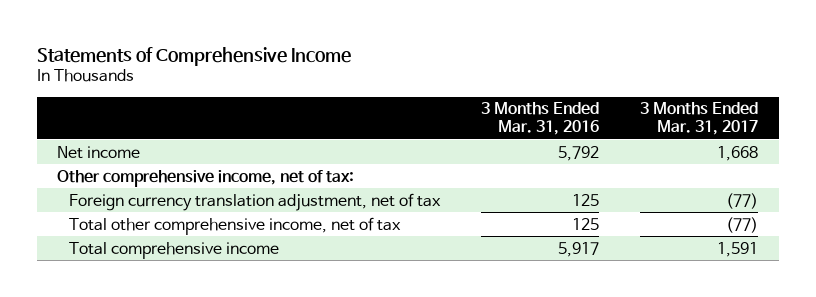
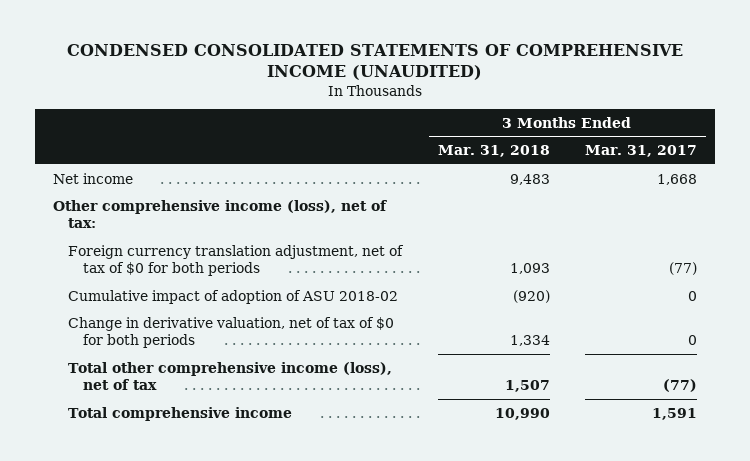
- Statements of Comprehensive Income
+ CONDENSED CONSOLIDATED STATEMENTS OF COMPREHENSIVE INCOME (UNAUDITED)
- | 3 Months Ended Mar. 31, 2016 | 3 Months Ended Mar. 31, 2017
+ | 3 Months Ended Mar. 31, 2018 | 3 Months Ended Mar. 31, 2017
- Other comprehensive income, net of tax:
- Foreign currency translation adjustment, net of tax | 125 | (77)
- Total other comprehensive income, net of tax | 125 | (77)
+ Other comprehensive income (loss), net of tax:
+ Foreign currency translation adjustment, net of tax of $0 for both periods | 1,093 | (77)
+ Cumulative impact of adoption of ASU 2018-02 | (920) | 0
+ Change in derivative valuation, net of tax of $0 for both periods | 1,334 | 0
+ Total other comprehensive income (loss), net of tax | 1,507 | (77)

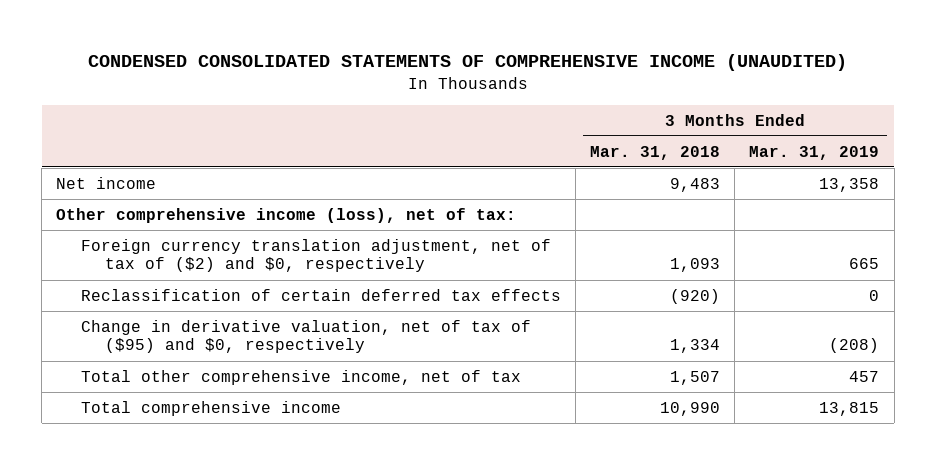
- | 3 Months Ended Mar. 31, 2018 | 3 Months Ended Mar. 31, 2017
+ | 3 Months Ended Mar. 31, 2018 | 3 Months Ended Mar. 31, 2019
- Foreign currency translation adjustment, net of tax of $0 for both periods | 1,093 | (77)
- Cumulative impact of adoption of ASU 2018-02 | (920) | 0
- Change in derivative valuation, net of tax of $0 for both periods | 1,334 | 0
- Total other comprehensive income (loss), net of tax | 1,507 | (77)
+ Foreign currency translation adjustment, net of tax of ($2) and $0, respectively | 1,093 | 665
+ Reclassification of certain deferred tax effects | (920) | 0
+ Change in derivative valuation, net of tax of ($95) and $0, respectively | 1,334 | (208)
+ Total other comprehensive income, net of tax | 1,507 | 457

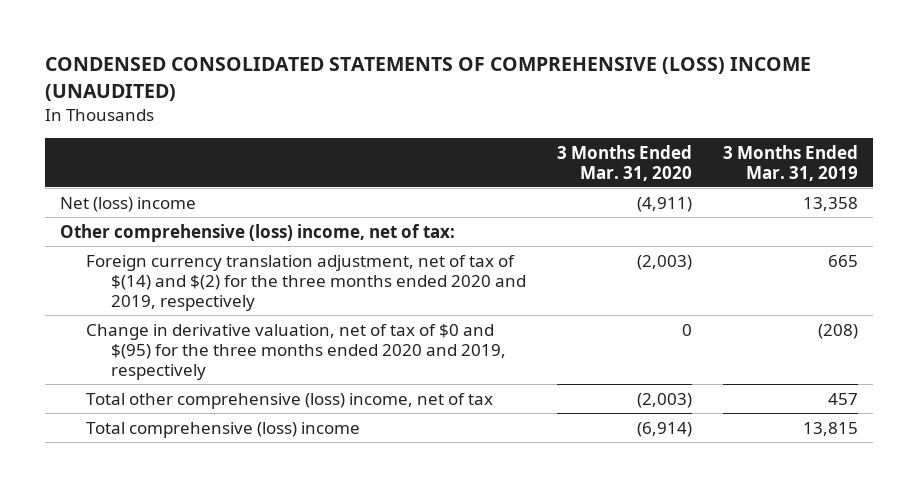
- CONDENSED CONSOLIDATED STATEMENTS OF COMPREHENSIVE INCOME (UNAUDITED)
+ CONDENSED CONSOLIDATED STATEMENTS OF COMPREHENSIVE (LOSS) INCOME (UNAUDITED)
- | 3 Months Ended Mar. 31, 2018 | 3 Months Ended Mar. 31, 2019
+ | 3 Months Ended Mar. 31, 2020 | 3 Months Ended Mar. 31, 2019
- Net income | 9,483 | 13,358
- Other comprehensive income (loss), net of tax:
- Foreign currency translation adjustment, net of tax of ($2) and $0, respectively | 1,093 | 665
- Reclassification of certain deferred tax effects | (920) | 0
- Change in derivative valuation, net of tax of ($95) and $0, respectively | 1,334 | (208)
- Total other comprehensive income, net of tax | 1,507 | 457
- Total comprehensive income | 10,990 | 13,815
+ Net (loss) income | (4,911) | 13,358
+ Other comprehensive (loss) income, net of tax:
+ Foreign currency translation adjustment, net of tax of $(14) and $(2) for the three months ended 2020 and 2019, respectively | (2,003) | 665
+ Change in derivative valuation, net of tax of $0 and $(95) for the three months ended 2020 and 2019, respectively | 0 | (208)
+ Total other comprehensive (loss) income, net of tax | (2,003) | 457
+ Total comprehensive (loss) income | (6,914) | 13,815

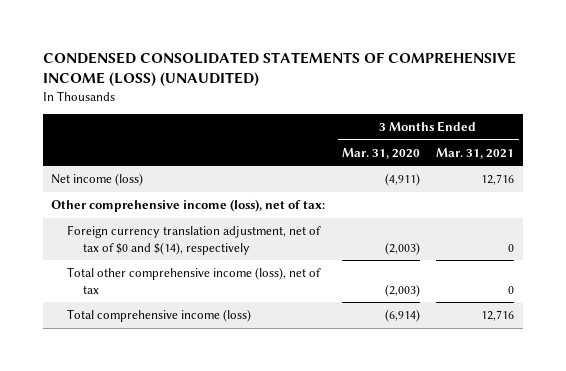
- CONDENSED CONSOLIDATED STATEMENTS OF COMPREHENSIVE (LOSS) INCOME (UNAUDITED)
+ CONDENSED CONSOLIDATED STATEMENTS OF COMPREHENSIVE INCOME (LOSS) (UNAUDITED)
- | 3 Months Ended Mar. 31, 2020 | 3 Months Ended Mar. 31, 2019
+ | 3 Months Ended Mar. 31, 2020 | 3 Months Ended Mar. 31, 2021
- Net (loss) income | (4,911) | 13,358
- Other comprehensive (loss) income, net of tax:
- Foreign currency translation adjustment, net of tax of $(14) and $(2) for the three months ended 2020 and 2019, respectively | (2,003) | 665
- Change in derivative valuation, net of tax of $0 and $(95) for the three months ended 2020 and 2019, respectively | 0 | (208)
- Total other comprehensive (loss) income, net of tax | (2,003) | 457
- Total comprehensive (loss) income | (6,914) | 13,815
+ Net income (loss) | (4,911) | 12,716
+ Other comprehensive income (loss), net of tax:
+ Foreign currency translation adjustment, net of tax of $0 and $(14), respectively | (2,003) | 0
+ Total other comprehensive income (loss), net of tax | (2,003) | 0
+ Total comprehensive income (loss) | (6,914) | 12,716

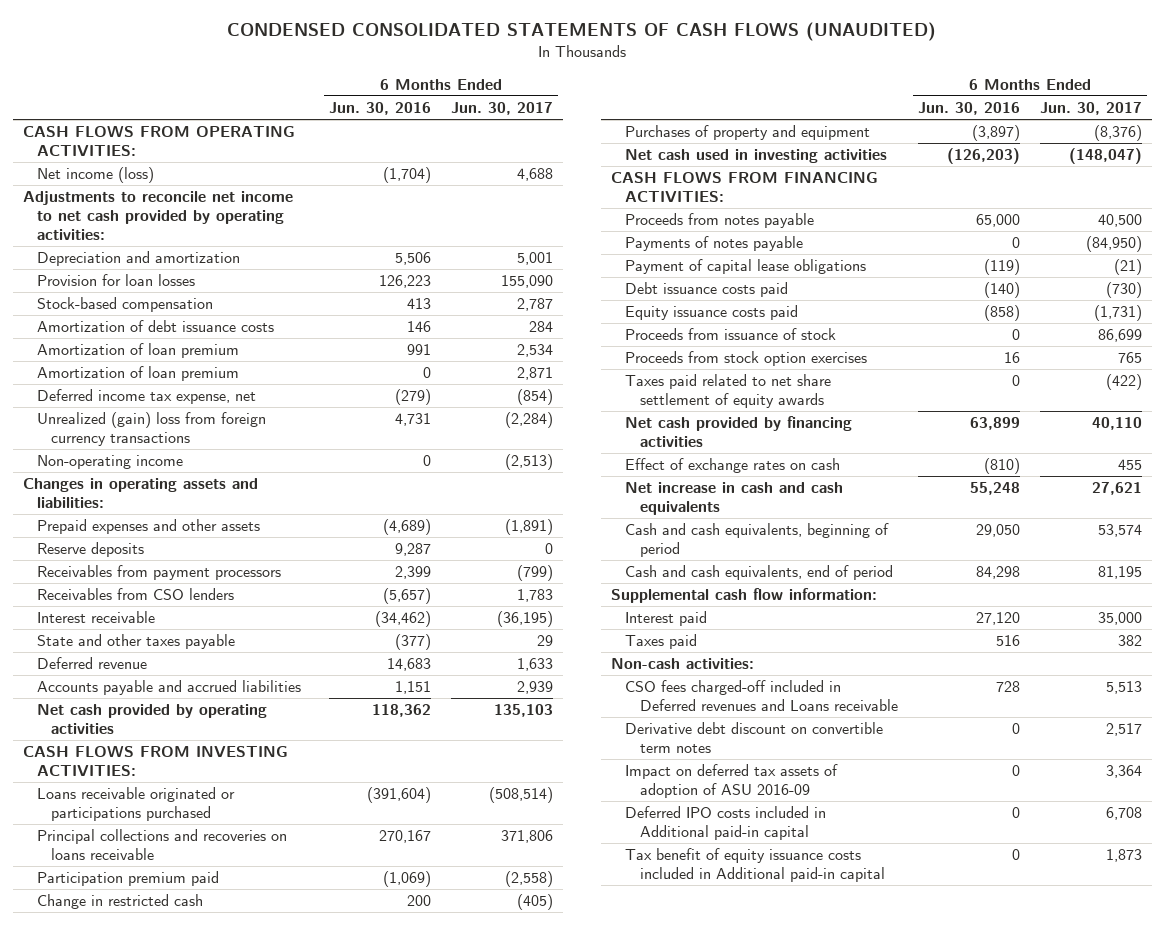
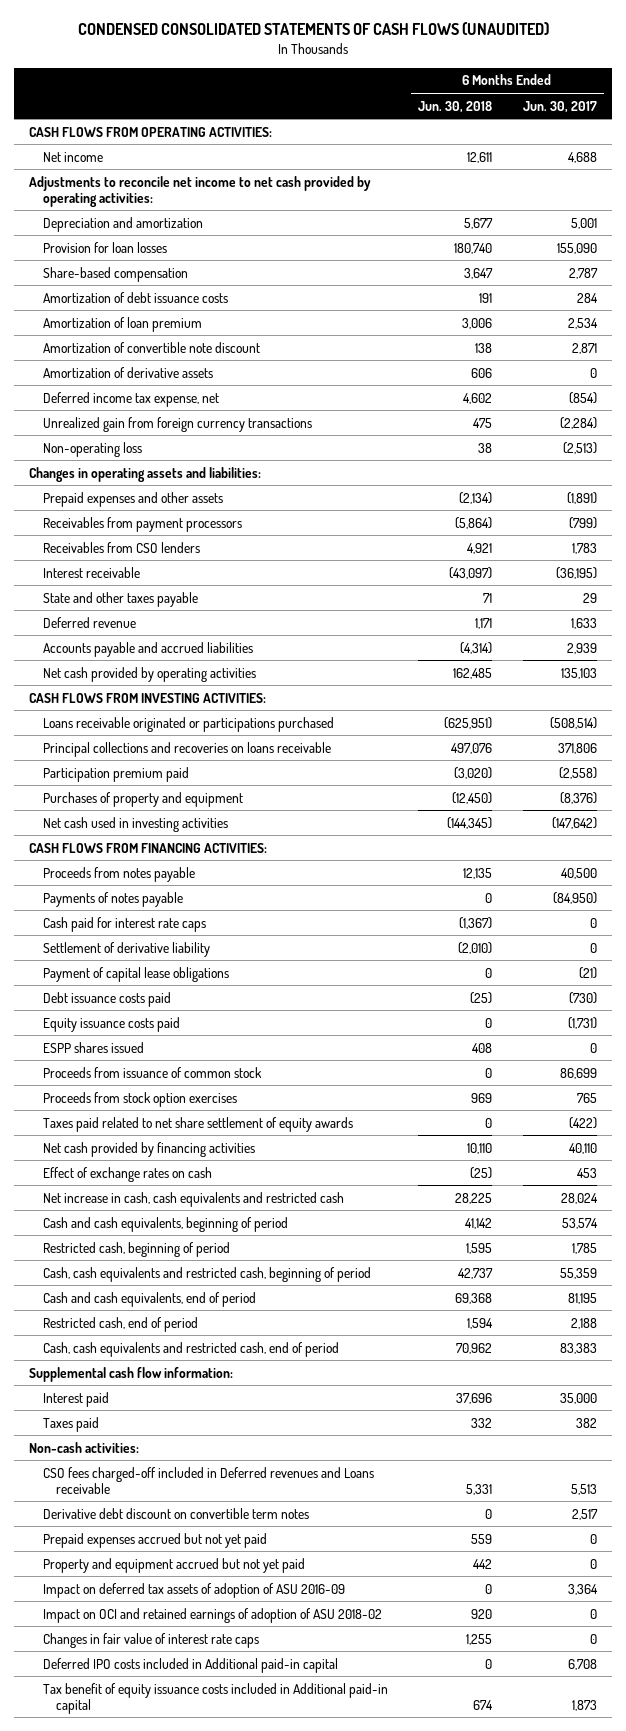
- | 6 Months Ended Jun. 30, 2016 | 6 Months Ended Jun. 30, 2017
+ | 6 Months Ended Jun. 30, 2018 | 6 Months Ended Jun. 30, 2017
- Net income (loss) | (1,704) | 4,688
+ Net income | 12,611 | 4,688
- Stock-based compensation | 413 | 2,787
+ Share-based compensation | 3,647 | 2,787
- Amortization of loan premium | 0 | 2,871
+ Amortization of convertible note discount | 138 | 2,871
+ Amortization of derivative assets | 606 | 0
- Unrealized (gain) loss from foreign currency transactions | 4,731 | (2,284)
- Non-operating income | 0 | (2,513)
+ Unrealized gain from foreign currency transactions | 475 | (2,284)
+ Non-operating loss | 38 | (2,513)
- Reserve deposits | 9,287 | 0
- Change in restricted cash | 200 | (405)
- Net cash used in investing activities | (126,203) | (148,047)
+ Net cash used in investing activities | (144,345) | (147,642)
+ Cash paid for interest rate caps | (1,367) | 0
+ Settlement of derivative liability | (2,010) | 0
- Proceeds from issuance of stock | 0 | 86,699
+ ESPP shares issued | 408 | 0
+ Proceeds from issuance of common stock | 0 | 86,699
- Effect of exchange rates on cash | (810) | 455
- Net increase in cash and cash equivalents | 55,248 | 27,621
+ Effect of exchange rates on cash | (25) | 453
+ Net increase in cash, cash equivalents and restricted cash | 28,225 | 28,024
+ Restricted cash, beginning of period | 1,595 | 1,785
+ Cash, cash equivalents and restricted cash, beginning of period | 42,737 | 55,359
+ Restricted cash, end of period | 1,594 | 2,188
+ Cash, cash equivalents and restricted cash, end of period | 70,962 | 83,383
+ Prepaid expenses accrued but not yet paid | 559 | 0
+ Property and equipment accrued but not yet paid | 442 | 0
+ Impact on OCI and retained earnings of adoption of ASU 2018-02 | 920 | 0
+ Changes in fair value of interest rate caps | 1,255 | 0

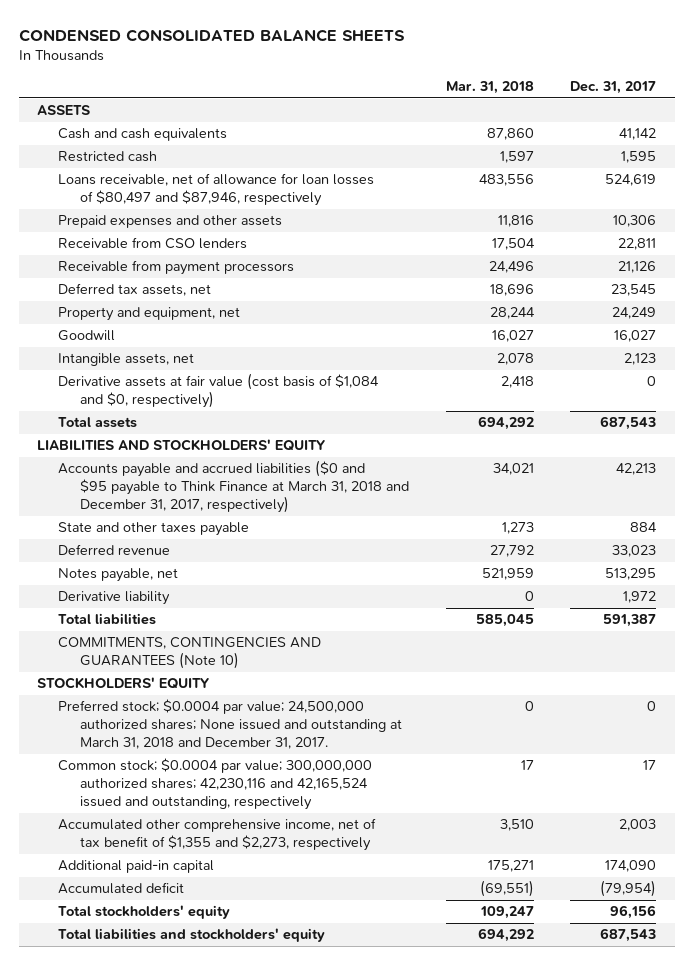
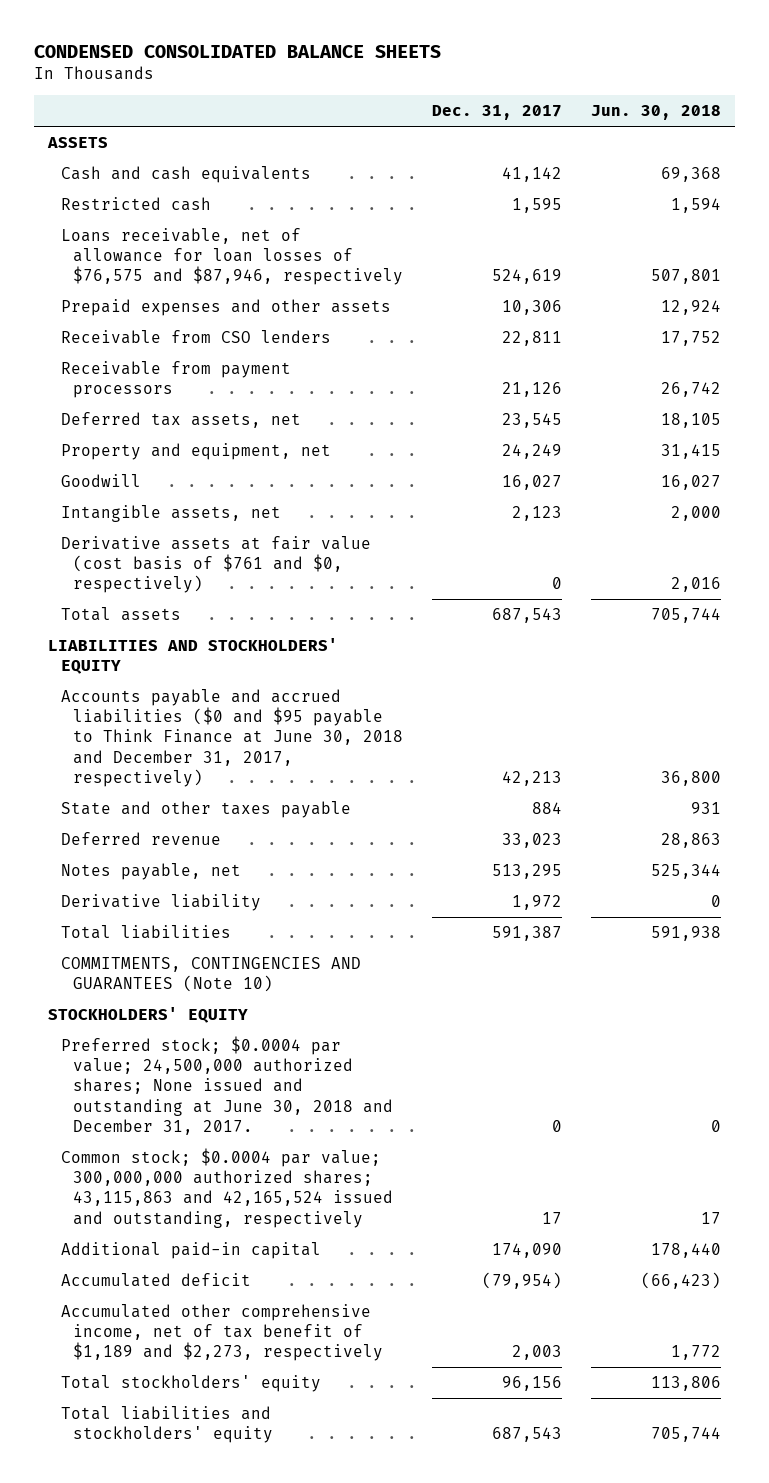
- | Mar. 31, 2018 | Dec. 31, 2017
+ | Dec. 31, 2017 | Jun. 30, 2018
- Loans receivable, net of allowance for loan losses of $80,497 and $87,946, respectively | 483,556 | 524,619
+ Loans receivable, net of allowance for loan losses of $76,575 and $87,946, respectively | 524,619 | 507,801
- Derivative assets at fair value (cost basis of $1,084 and $0, respectively) | 2,418 | 0
+ Derivative assets at fair value (cost basis of $761 and $0, respectively) | 0 | 2,016
- Accounts payable and accrued liabilities ($0 and $95 payable to Think Finance at March 31, 2018 and December 31, 2017, respectively) | 34,021 | 42,213
+ Accounts payable and accrued liabilities ($0 and $95 payable to Think Finance at June 30, 2018 and December 31, 2017, respectively) | 42,213 | 36,800
- Preferred stock; $0.0004 par value; 24,500,000 authorized shares; None issued and outstanding at March 31, 2018 and December 31, 2017. | 0 | 0
- Common stock; $0.0004 par value; 300,000,000 authorized shares; 42,230,116 and 42,165,524 issued and outstanding, respectively | 17 | 17
- Accumulated other comprehensive income, net of tax benefit of $1,355 and $2,273, respectively | 3,510 | 2,003
+ Preferred stock; $0.0004 par value; 24,500,000 authorized shares; None issued and outstanding at June 30, 2018 and December 31, 2017. | 0 | 0
+ Common stock; $0.0004 par value; 300,000,000 authorized shares; 43,115,863 and 42,165,524 issued and outstanding, respectively | 17 | 17
+ Accumulated other comprehensive income, net of tax benefit of $1,189 and $2,273, respectively | 2,003 | 1,772

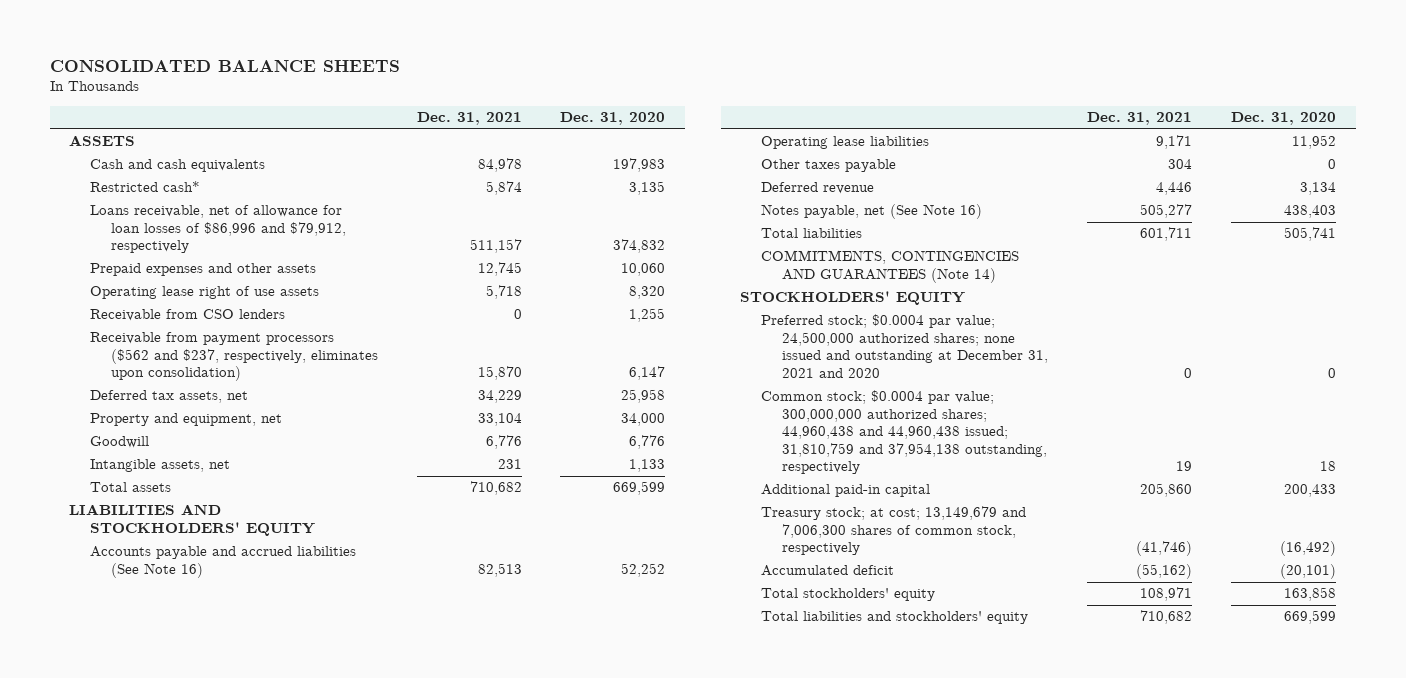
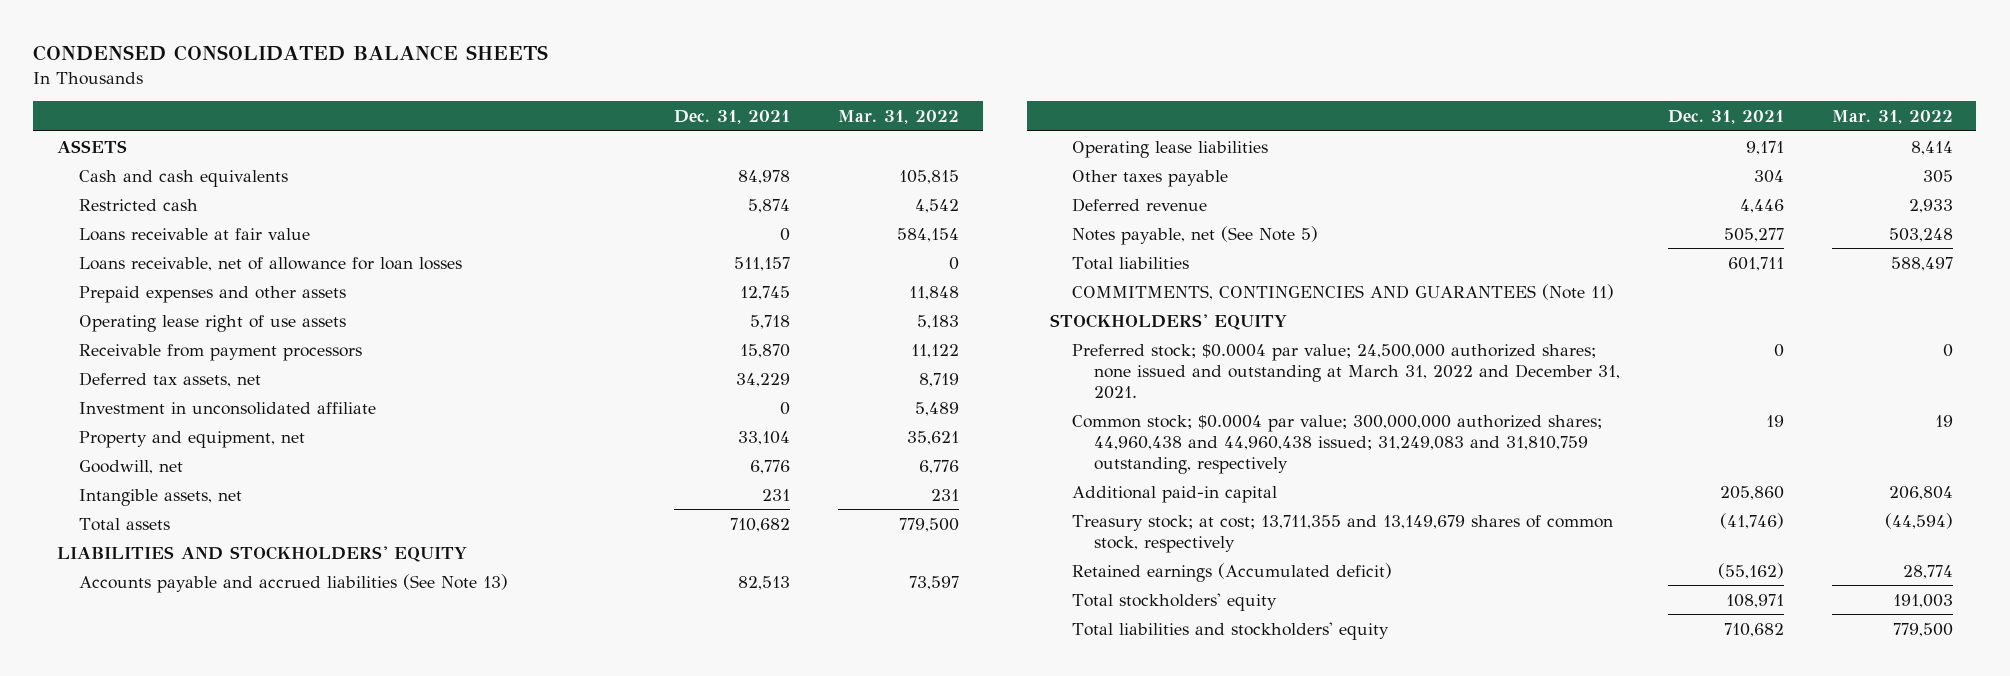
- CONSOLIDATED BALANCE SHEETS
+ CONDENSED CONSOLIDATED BALANCE SHEETS
- | Dec. 31, 2021 | Dec. 31, 2020
+ | Dec. 31, 2021 | Mar. 31, 2022
- Restricted cash* | 5,874 | 3,135
- Loans receivable, net of allowance for loan losses of $86,996 and $79,912, respectively | 511,157 | 374,832
+ Restricted cash | 5,874 | 4,542
+ Loans receivable at fair value | 0 | 584,154
+ Loans receivable, net of allowance for loan losses | 511,157 | 0
- Receivable from CSO lenders | 0 | 1,255
- Receivable from payment processors ($562 and $237, respectively, eliminates upon consolidation) | 15,870 | 6,147
+ Receivable from payment processors | 15,870 | 11,122
+ Investment in unconsolidated affiliate | 0 | 5,489
- Goodwill | 6,776 | 6,776
+ Goodwill, net | 6,776 | 6,776
- Accounts payable and accrued liabilities (See Note 16) | 82,513 | 52,252
+ Accounts payable and accrued liabilities (See Note 13) | 82,513 | 73,597
- Notes payable, net (See Note 16) | 505,277 | 438,403
+ Notes payable, net (See Note 5) | 505,277 | 503,248
- COMMITMENTS, CONTINGENCIES AND GUARANTEES (Note 14)
+ COMMITMENTS, CONTINGENCIES AND GUARANTEES (Note 11)
- Preferred stock; $0.0004 par value; 24,500,000 authorized shares; none issued and outstanding at December 31, 2021 and 2020 | 0 | 0
- Common stock; $0.0004 par value; 300,000,000 authorized shares; 44,960,438 and 44,960,438 issued; 31,810,759 and 37,954,138 outstanding, respectively | 19 | 18
+ Preferred stock; $0.0004 par value; 24,500,000 authorized shares; none issued and outstanding at March 31, 2022 and December 31, 2021. | 0 | 0
+ Common stock; $0.0004 par value; 300,000,000 authorized shares; 44,960,438 and 44,960,438 issued; 31,249,083 and 31,810,759 outstanding, respectively | 19 | 19
- Treasury stock; at cost; 13,149,679 and 7,006,300 shares of common stock, respectively | (41,746) | (16,492)
- Accumulated deficit | (55,162) | (20,101)
+ Treasury stock; at cost; 13,711,355 and 13,149,679 shares of common stock, respectively | (41,746) | (44,594)
+ Retained earnings (Accumulated deficit) | (55,162) | 28,774

